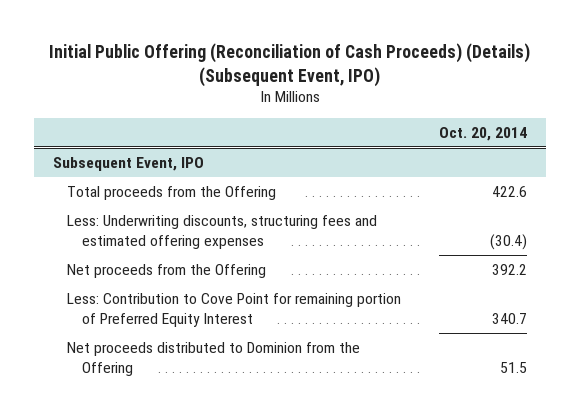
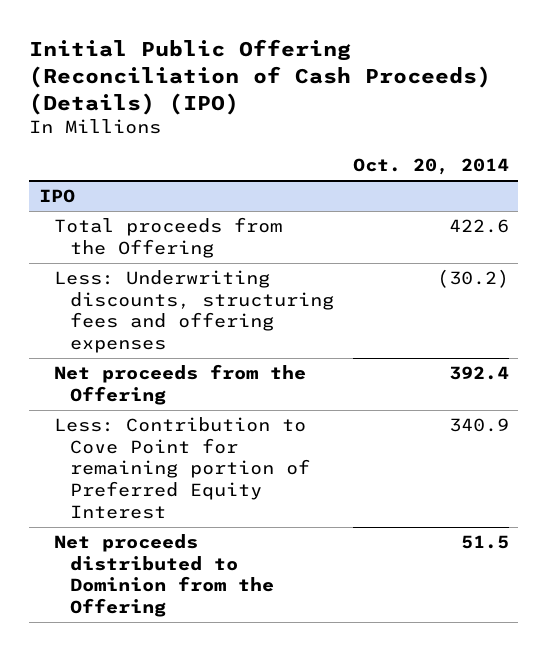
- Initial Public Offering (Reconciliation of Cash Proceeds) (Details) (Subsequent Event, IPO)
+ Initial Public Offering (Reconciliation of Cash Proceeds) (Details) (IPO)
- Subsequent Event, IPO
+ IPO
- Less: Underwriting discounts, structuring fees and estimated offering expenses | (30.4)
- Net proceeds from the Offering | 392.2
- Less: Contribution to Cove Point for remaining portion of Preferred Equity Interest | 340.7
+ Less: Underwriting discounts, structuring fees and offering expenses | (30.2)
+ Net proceeds from the Offering | 392.4
+ Less: Contribution to Cove Point for remaining portion of Preferred Equity Interest | 340.9

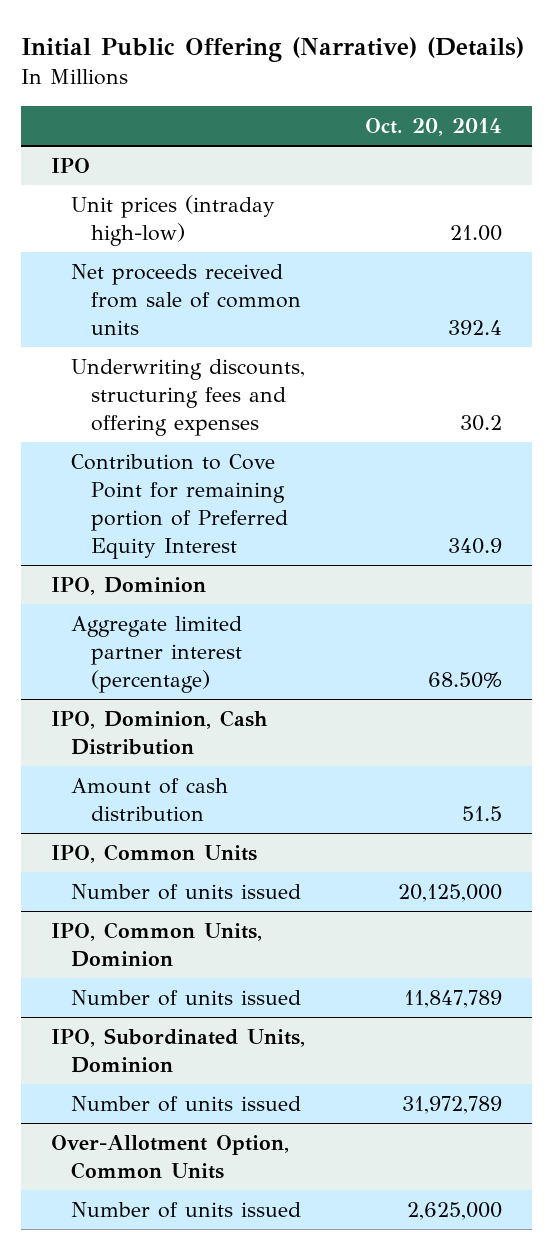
- Initial Public Offering (Reconciliation of Cash Proceeds) (Details) (IPO)
+ Initial Public Offering (Narrative) (Details)
@ IPO
- Total proceeds from the Offering | 422.6
- Less: Underwriting discounts, structuring fees and offering expenses | (30.2)
- Net proceeds from the Offering | 392.4
- Less: Contribution to Cove Point for remaining portion of Preferred Equity Interest | 340.9
- Net proceeds distributed to Dominion from the Offering | 51.5
+ Unit prices (intraday high-low) | 21.00
+ Net proceeds received from sale of common units | 392.4
+ Underwriting discounts, structuring fees and offering expenses | 30.2
+ Contribution to Cove Point for remaining portion of Preferred Equity Interest | 340.9
+ IPO, Dominion
+ Aggregate limited partner interest (percentage) | 68.50%
+ IPO, Dominion, Cash Distribution
+ Amount of cash distribution | 51.5
+ IPO, Common Units
+ Number of units issued | 20,125,000
+ IPO, Common Units, Dominion
+ Number of units issued | 11,847,789
+ IPO, Subordinated Units, Dominion
+ Number of units issued | 31,972,789
+ Over-Allotment Option, Common Units
+ Number of units issued | 2,625,000

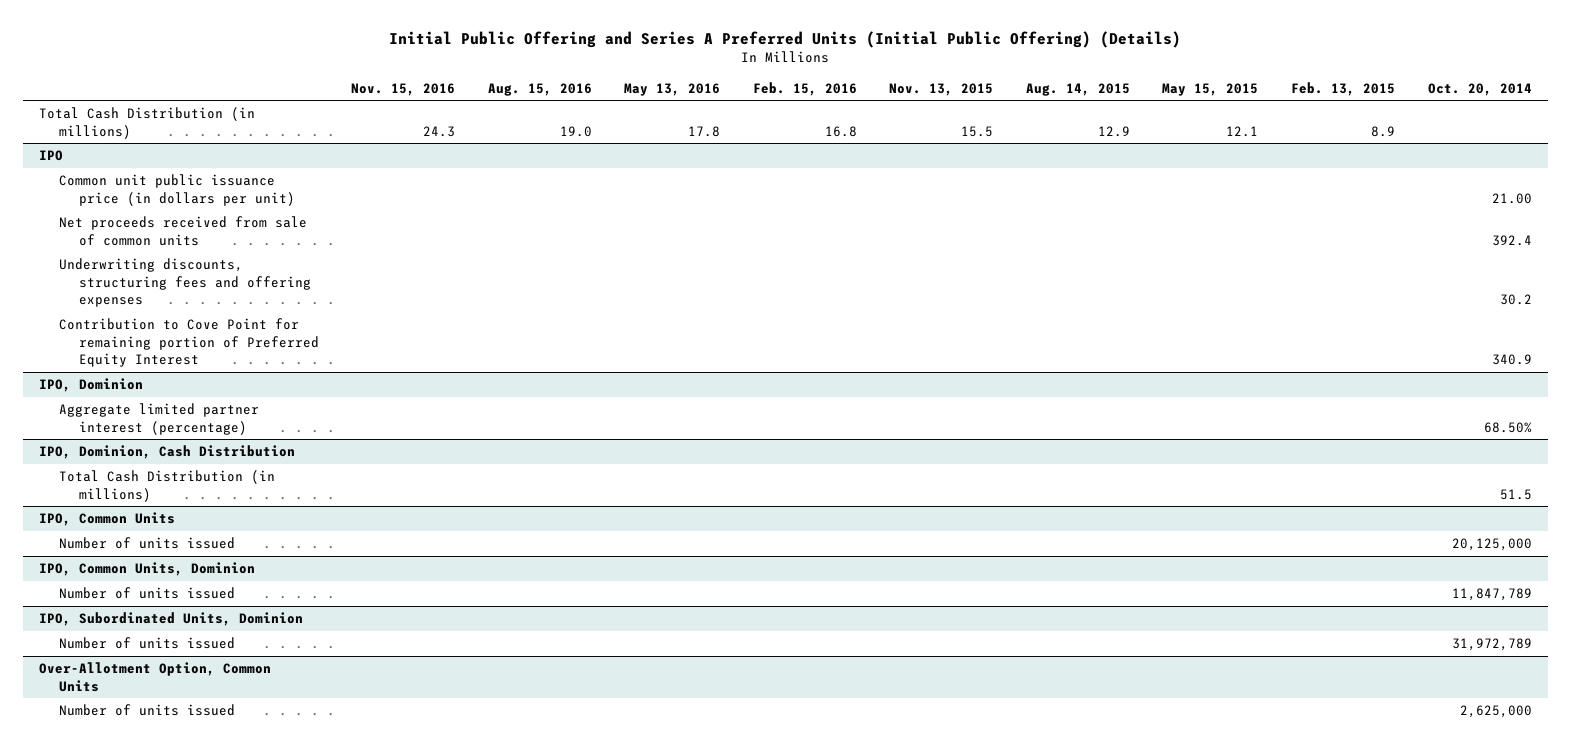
- Initial Public Offering (Narrative) (Details)
+ Initial Public Offering and Series A Preferred Units (Initial Public Offering) (Details)
- | Oct. 20, 2014
+ | Nov. 15, 2016 | Aug. 15, 2016 | May 13, 2016 | Feb. 15, 2016 | Nov. 13, 2015 | Aug. 14, 2015 | May 15, 2015 | Feb. 13, 2015 | Oct. 20, 2014
+ Total Cash Distribution (in millions) | 24.3 | 19.0 | 17.8 | 16.8 | 15.5 | 12.9 | 12.1 | 8.9 |
@ IPO
- Unit prices (intraday high-low) | 21.00
+ Common unit public issuance price (in dollars per unit) | | | | | | | | | 21.00
@ IPO, Dominion, Cash Distribution
- Amount of cash distribution | 51.5
+ Total Cash Distribution (in millions) | | | | | | | | | 51.5

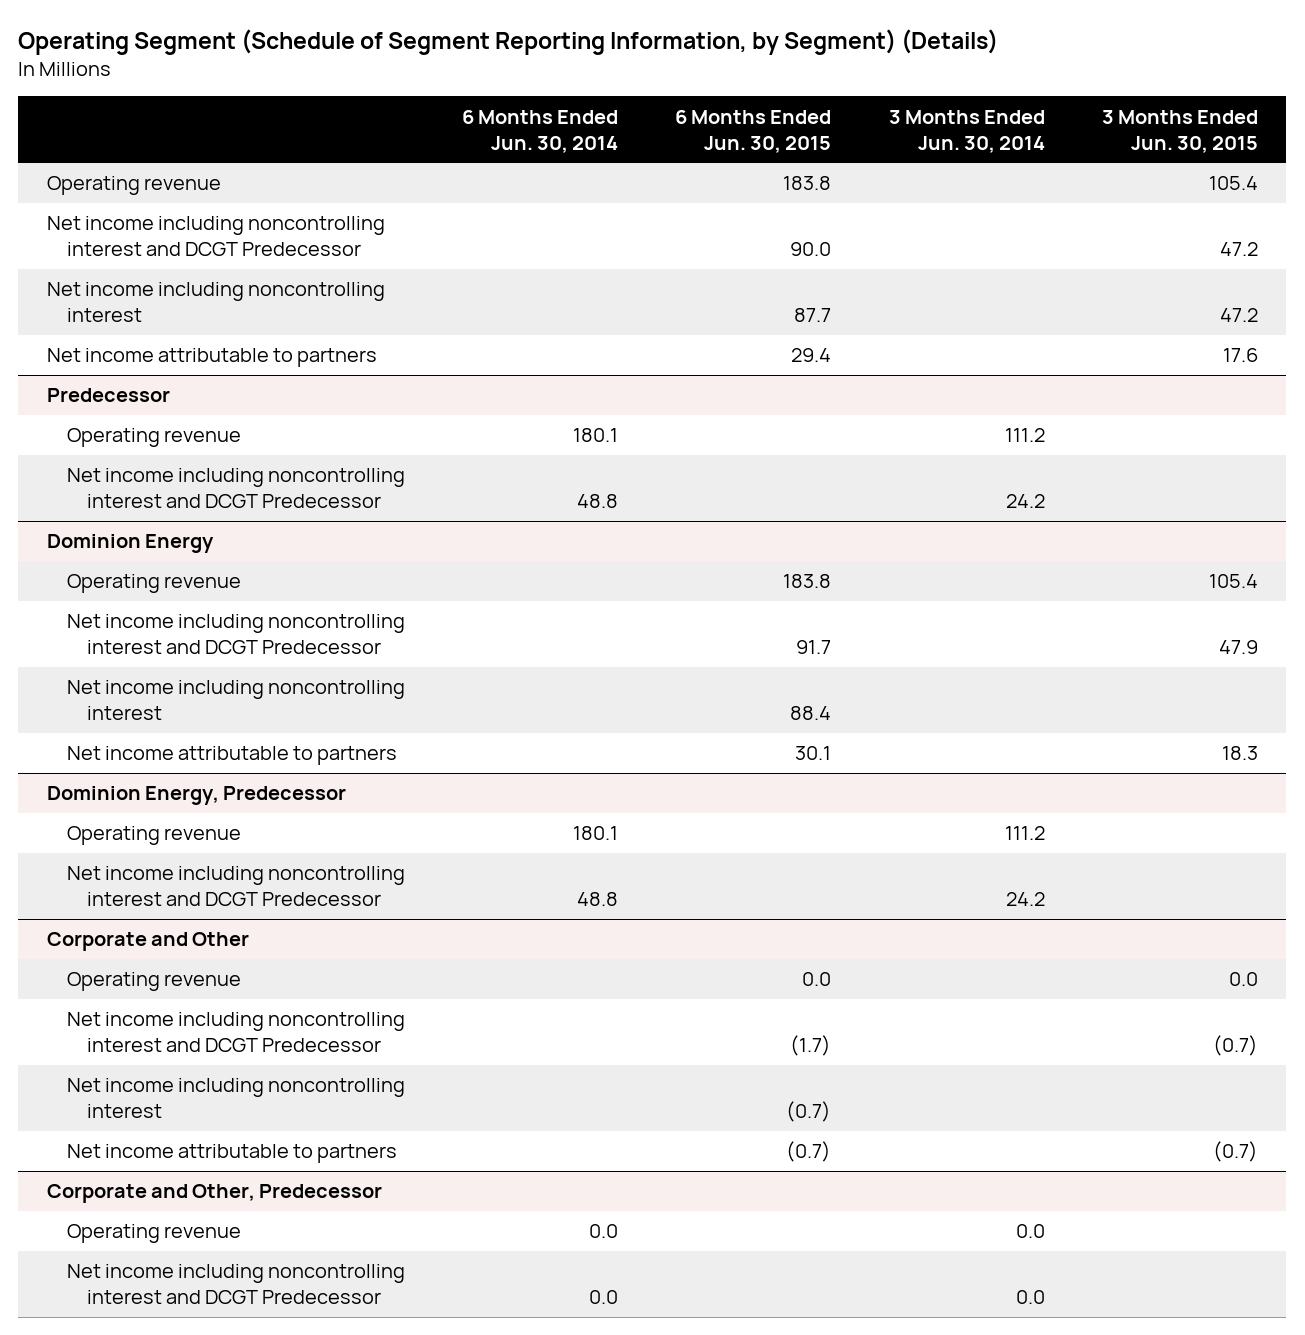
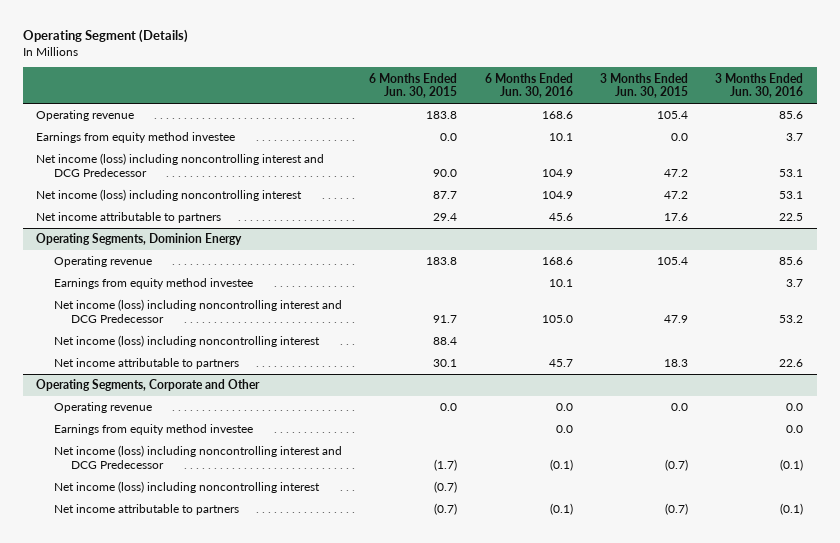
- Operating Segment (Schedule of Segment Reporting Information, by Segment) (Details)
+ Operating Segment (Details)
- | 6 Months Ended Jun. 30, 2014 | 6 Months Ended Jun. 30, 2015 | 3 Months Ended Jun. 30, 2014 | 3 Months Ended Jun. 30, 2015
+ | 6 Months Ended Jun. 30, 2015 | 6 Months Ended Jun. 30, 2016 | 3 Months Ended Jun. 30, 2015 | 3 Months Ended Jun. 30, 2016
- Net income including noncontrolling interest and DCGT Predecessor | | 90.0 | | 47.2
- Net income including noncontrolling interest | | 87.7 | | 47.2
+ Earnings from equity method investee | 0.0 | 10.1 | 0.0 | 3.7
+ Net income (loss) including noncontrolling interest and DCG Predecessor | 90.0 | 104.9 | 47.2 | 53.1
+ Net income (loss) including noncontrolling interest | 87.7 | 104.9 | 47.2 | 53.1
- Predecessor
- Operating revenue | 180.1 | | 111.2 |
- Net income including noncontrolling interest and DCGT Predecessor | 48.8 | | 24.2 |
- Dominion Energy
+ Operating Segments, Dominion Energy
- Net income including noncontrolling interest and DCGT Predecessor | | 91.7 | | 47.9
- Net income including noncontrolling interest | | 88.4 | |
+ Earnings from equity method investee | | 10.1 | | 3.7
+ Net income (loss) including noncontrolling interest and DCG Predecessor | 91.7 | 105.0 | 47.9 | 53.2
+ Net income (loss) including noncontrolling interest | 88.4 | | |
- Dominion Energy, Predecessor
- Operating revenue | 180.1 | | 111.2 |
- Net income including noncontrolling interest and DCGT Predecessor | 48.8 | | 24.2 |
- Corporate and Other
+ Operating Segments, Corporate and Other
- Net income including noncontrolling interest and DCGT Predecessor | | (1.7) | | (0.7)
- Net income including noncontrolling interest | | (0.7) | |
+ Earnings from equity method investee | | 0.0 | | 0.0
+ Net income (loss) including noncontrolling interest and DCG Predecessor | (1.7) | (0.1) | (0.7) | (0.1)
+ Net income (loss) including noncontrolling interest | (0.7) | | |
- Corporate and Other, Predecessor
- Operating revenue | 0.0 | | 0.0 |
- Net income including noncontrolling interest and DCGT Predecessor | 0.0 | | 0.0 |

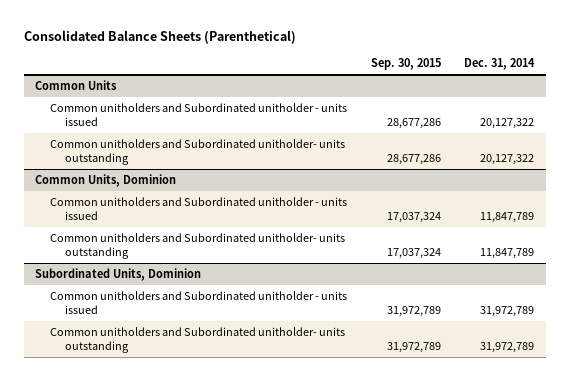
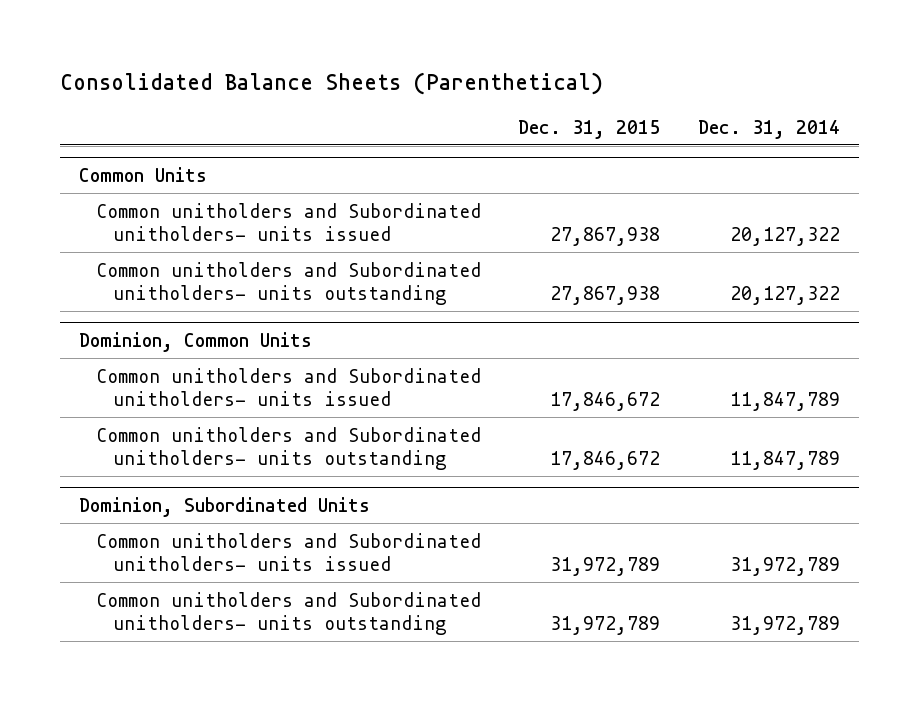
- | Sep. 30, 2015 | Dec. 31, 2014
+ | Dec. 31, 2015 | Dec. 31, 2014
@ Common Units
- Common unitholders and Subordinated unitholder - units issued | 28,677,286 | 20,127,322
- Common unitholders and Subordinated unitholder- units outstanding | 28,677,286 | 20,127,322
- Common Units, Dominion
- Common unitholders and Subordinated unitholder - units issued | 17,037,324 | 11,847,789
- Common unitholders and Subordinated unitholder- units outstanding | 17,037,324 | 11,847,789
- Subordinated Units, Dominion
- Common unitholders and Subordinated unitholder - units issued | 31,972,789 | 31,972,789
- Common unitholders and Subordinated unitholder- units outstanding | 31,972,789 | 31,972,789
@ Common Units
+ Common unitholders and Subordinated unitholders- units issued | 27,867,938 | 20,127,322
+ Common unitholders and Subordinated unitholders- units outstanding | 27,867,938 | 20,127,322
+ Dominion, Common Units
+ Common unitholders and Subordinated unitholders- units issued | 17,846,672 | 11,847,789
+ Common unitholders and Subordinated unitholders- units outstanding | 17,846,672 | 11,847,789
+ Dominion, Subordinated Units
+ Common unitholders and Subordinated unitholders- units issued | 31,972,789 | 31,972,789
+ Common unitholders and Subordinated unitholders- units outstanding | 31,972,789 | 31,972,789

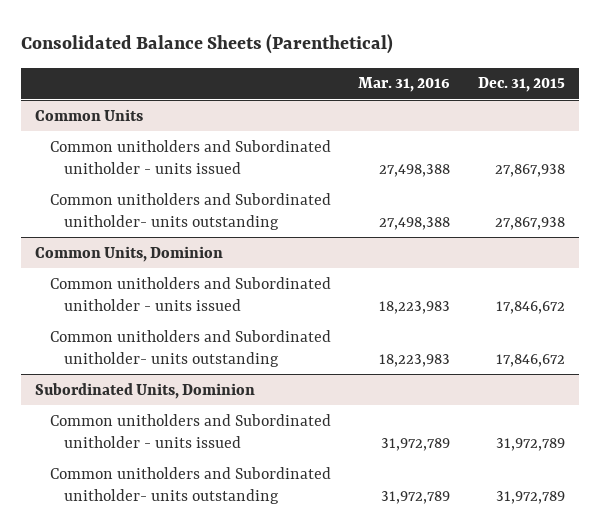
- | Dec. 31, 2015 | Dec. 31, 2014
+ | Mar. 31, 2016 | Dec. 31, 2015
@ Common Units
- Common unitholders and Subordinated unitholders- units issued | 27,867,938 | 20,127,322
- Common unitholders and Subordinated unitholders- units outstanding | 27,867,938 | 20,127,322
- Dominion, Common Units
- Common unitholders and Subordinated unitholders- units issued | 17,846,672 | 11,847,789
- Common unitholders and Subordinated unitholders- units outstanding | 17,846,672 | 11,847,789
- Dominion, Subordinated Units
- Common unitholders and Subordinated unitholders- units issued | 31,972,789 | 31,972,789
- Common unitholders and Subordinated unitholders- units outstanding | 31,972,789 | 31,972,789
@ Common Units
+ Common unitholders and Subordinated unitholder - units issued | 27,498,388 | 27,867,938
+ Common unitholders and Subordinated unitholder- units outstanding | 27,498,388 | 27,867,938
+ Common Units, Dominion
+ Common unitholders and Subordinated unitholder - units issued | 18,223,983 | 17,846,672
+ Common unitholders and Subordinated unitholder- units outstanding | 18,223,983 | 17,846,672
+ Subordinated Units, Dominion
+ Common unitholders and Subordinated unitholder - units issued | 31,972,789 | 31,972,789
+ Common unitholders and Subordinated unitholder- units outstanding | 31,972,789 | 31,972,789

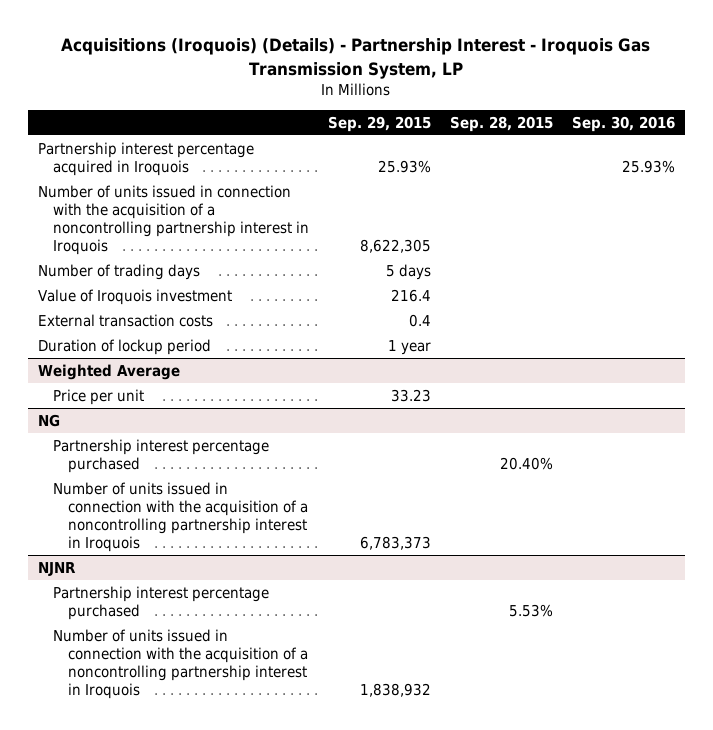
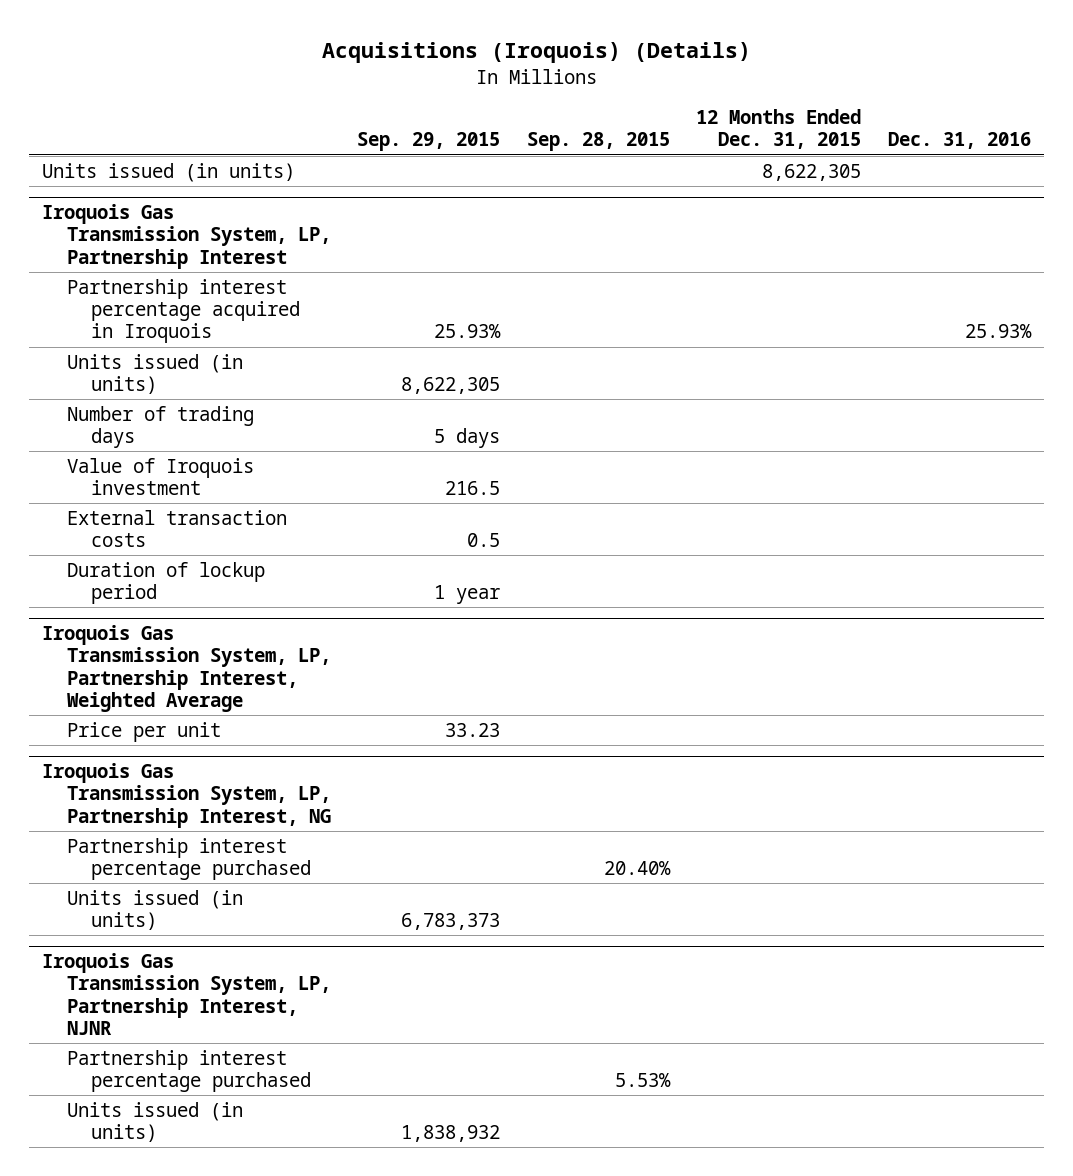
- Acquisitions (Iroquois) (Details) - Partnership Interest - Iroquois Gas Transmission System, LP
+ Acquisitions (Iroquois) (Details)
- | Sep. 29, 2015 | Sep. 28, 2015 | Sep. 30, 2016
+ | Sep. 29, 2015 | Sep. 28, 2015 | 12 Months Ended Dec. 31, 2015 | Dec. 31, 2016
+ Units issued (in units) | | | 8,622,305 |
+ Iroquois Gas Transmission System, LP, Partnership Interest
- Number of units issued in connection with the acquisition of a noncontrolling partnership interest in Iroquois | 8,622,305 | |
+ Units issued (in units) | 8,622,305 | | |
- Value of Iroquois investment | 216.4 | |
- External transaction costs | 0.4 | |
+ Value of Iroquois investment | 216.5 | | |
+ External transaction costs | 0.5 | | |
- Weighted Average
+ Iroquois Gas Transmission System, LP, Partnership Interest, Weighted Average
- NG
+ Iroquois Gas Transmission System, LP, Partnership Interest, NG
- Number of units issued in connection with the acquisition of a noncontrolling partnership interest in Iroquois | 6,783,373 | |
- NJNR
+ Units issued (in units) | 6,783,373 | | |
+ Iroquois Gas Transmission System, LP, Partnership Interest, NJNR
- Number of units issued in connection with the acquisition of a noncontrolling partnership interest in Iroquois | 1,838,932 | |
+ Units issued (in units) | 1,838,932 | | |

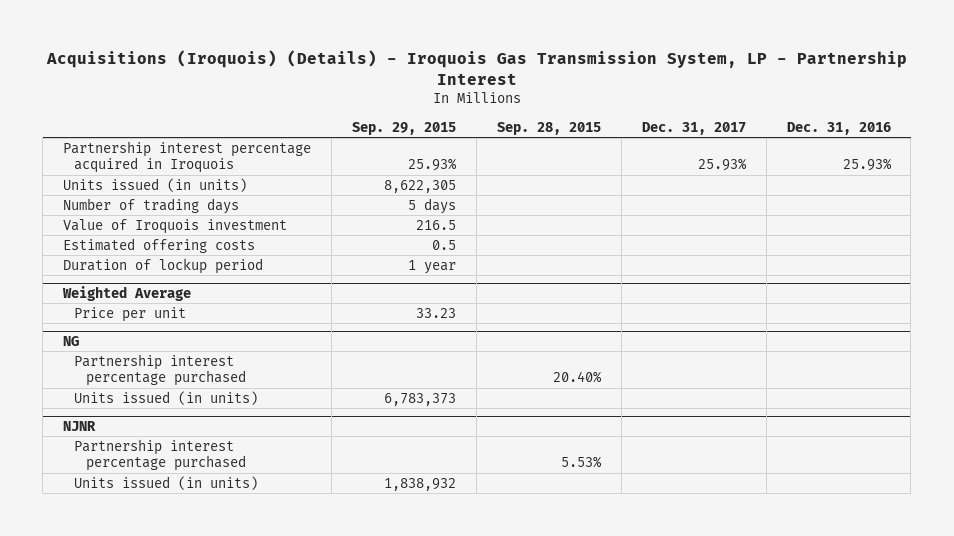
- Acquisitions (Iroquois) (Details)
+ Acquisitions (Iroquois) (Details) - Iroquois Gas Transmission System, LP - Partnership Interest
- | Sep. 29, 2015 | Sep. 28, 2015 | 12 Months Ended Dec. 31, 2015 | Dec. 31, 2016
+ | Sep. 29, 2015 | Sep. 28, 2015 | Dec. 31, 2017 | Dec. 31, 2016
- Units issued (in units) | | | 8,622,305 |
- Iroquois Gas Transmission System, LP, Partnership Interest
- External transaction costs | 0.5 | | |
+ Estimated offering costs | 0.5 | | |
- Iroquois Gas Transmission System, LP, Partnership Interest, Weighted Average
+ Weighted Average
- Iroquois Gas Transmission System, LP, Partnership Interest, NG
+ NG
- Iroquois Gas Transmission System, LP, Partnership Interest, NJNR
+ NJNR

